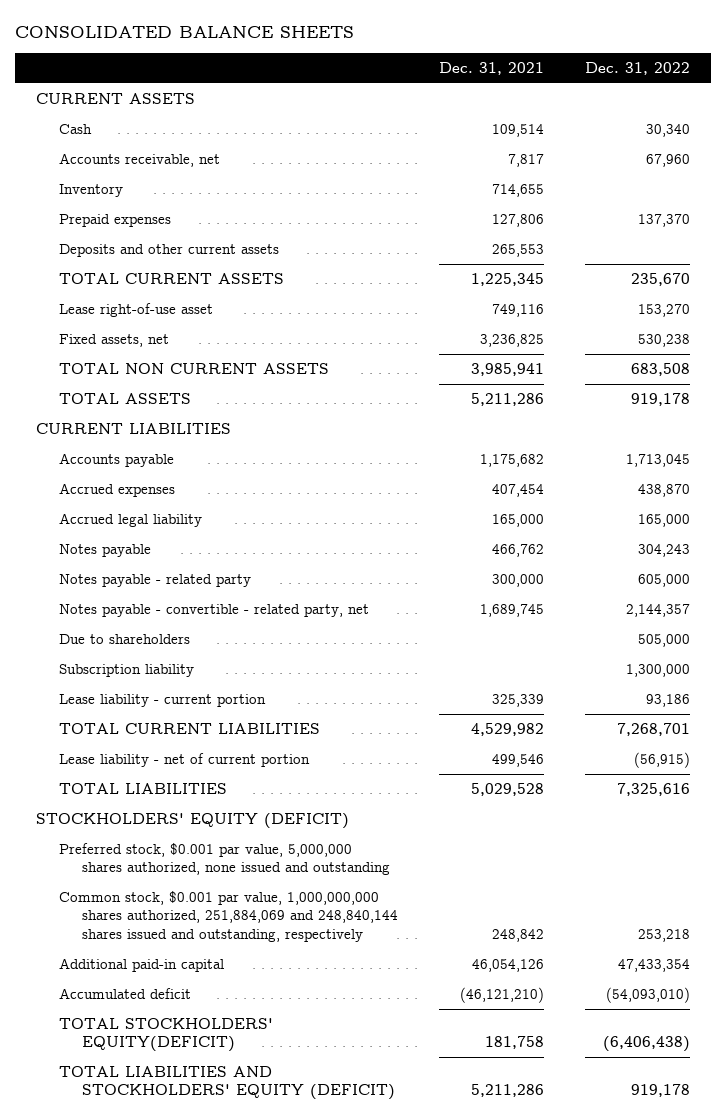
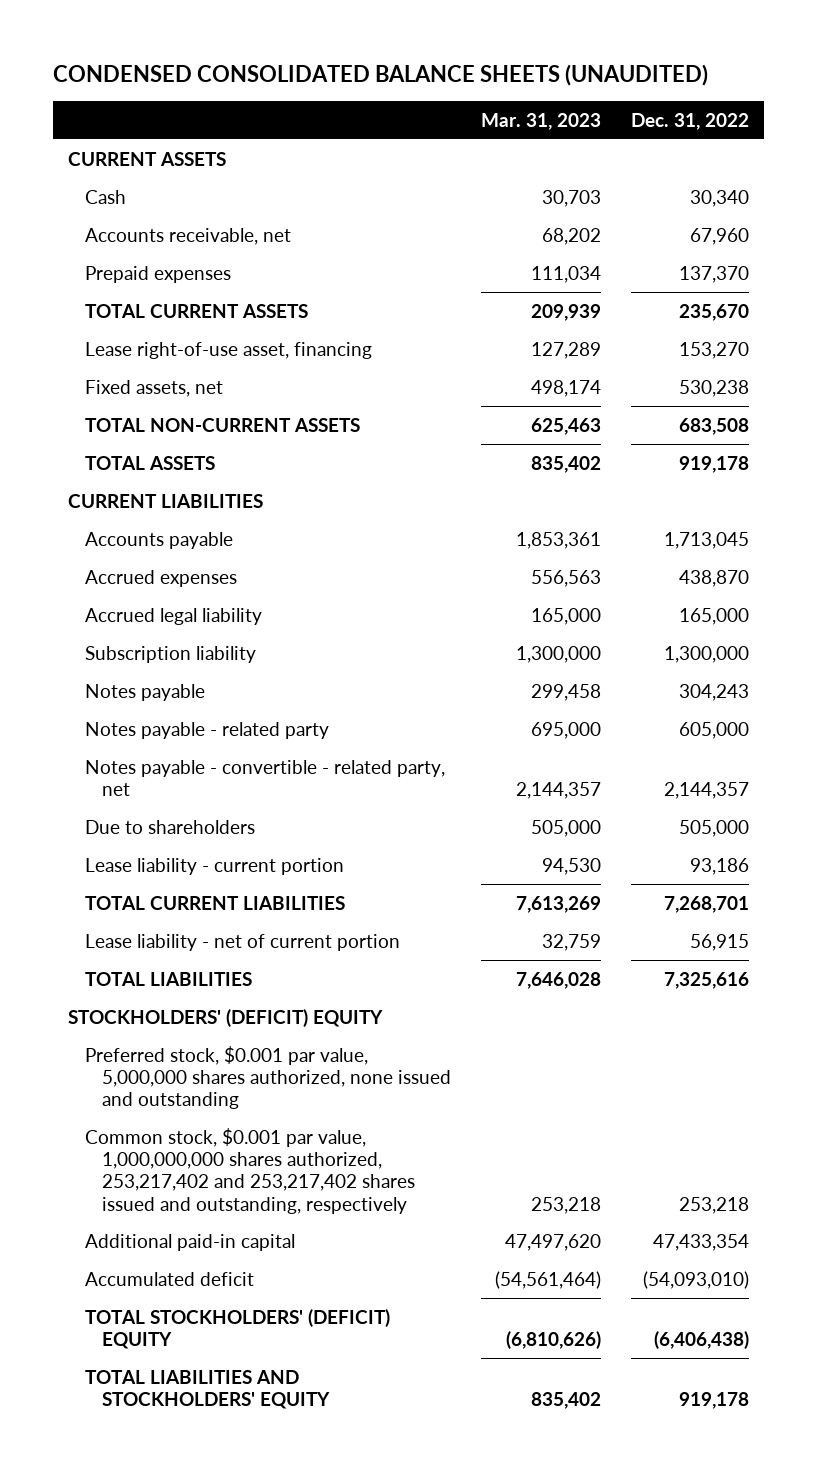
- CONSOLIDATED BALANCE SHEETS
+ CONDENSED CONSOLIDATED BALANCE SHEETS (UNAUDITED)
- | Dec. 31, 2021 | Dec. 31, 2022
+ | Mar. 31, 2023 | Dec. 31, 2022
- Inventory | 714,655 |
- Deposits and other current assets | 265,553 |
- Lease right-of-use asset | 749,116 | 153,270
+ Lease right-of-use asset, financing | 127,289 | 153,270
- TOTAL NON CURRENT ASSETS | 3,985,941 | 683,508
+ TOTAL NON-CURRENT ASSETS | 625,463 | 683,508
moved up: Subscription liability | 1,300,000 | 1,300,000
- Lease liability - net of current portion | 499,546 | (56,915)
+ Lease liability - net of current portion | 32,759 | 56,915
- STOCKHOLDERS' EQUITY (DEFICIT)
+ STOCKHOLDERS' (DEFICIT) EQUITY
- Common stock, $0.001 par value, 1,000,000,000 shares authorized, 251,884,069 and 248,840,144 shares issued and outstanding, respectively | 248,842 | 253,218
+ Common stock, $0.001 par value, 1,000,000,000 shares authorized, 253,217,402 and 253,217,402 shares issued and outstanding, respectively | 253,218 | 253,218
- TOTAL STOCKHOLDERS' EQUITY(DEFICIT) | 181,758 | (6,406,438)
- TOTAL LIABILITIES AND STOCKHOLDERS' EQUITY (DEFICIT) | 5,211,286 | 919,178
+ TOTAL STOCKHOLDERS' (DEFICIT) EQUITY | (6,810,626) | (6,406,438)
+ TOTAL LIABILITIES AND STOCKHOLDERS' EQUITY | 835,402 | 919,178

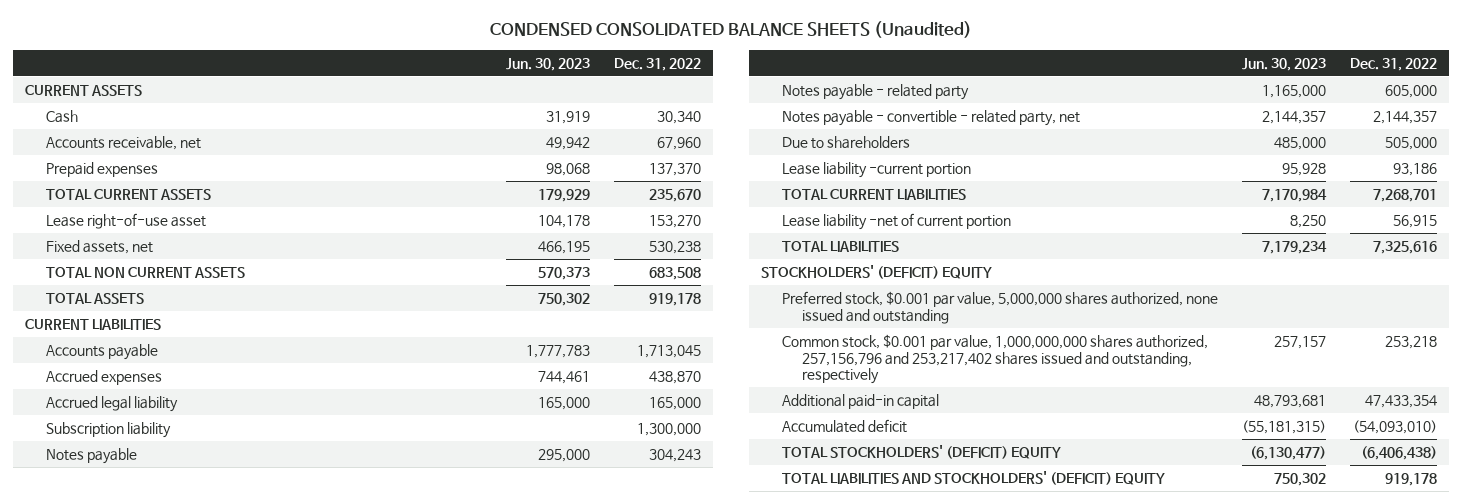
- CONDENSED CONSOLIDATED BALANCE SHEETS (UNAUDITED)
+ CONDENSED CONSOLIDATED BALANCE SHEETS (Unaudited)
- | Mar. 31, 2023 | Dec. 31, 2022
+ | Jun. 30, 2023 | Dec. 31, 2022
- Lease right-of-use asset, financing | 127,289 | 153,270
+ Lease right-of-use asset | 104,178 | 153,270
- TOTAL NON-CURRENT ASSETS | 625,463 | 683,508
+ TOTAL NON CURRENT ASSETS | 570,373 | 683,508
- Lease liability - current portion | 94,530 | 93,186
+ Lease liability -current portion | 95,928 | 93,186
- Lease liability - net of current portion | 32,759 | 56,915
+ Lease liability -net of current portion | 8,250 | 56,915
- Common stock, $0.001 par value, 1,000,000,000 shares authorized, 253,217,402 and 253,217,402 shares issued and outstanding, respectively | 253,218 | 253,218
+ Common stock, $0.001 par value, 1,000,000,000 shares authorized, 257,156,796 and 253,217,402 shares issued and outstanding, respectively | 257,157 | 253,218
- TOTAL LIABILITIES AND STOCKHOLDERS' EQUITY | 835,402 | 919,178
+ TOTAL LIABILITIES AND STOCKHOLDERS' (DEFICIT) EQUITY | 750,302 | 919,178

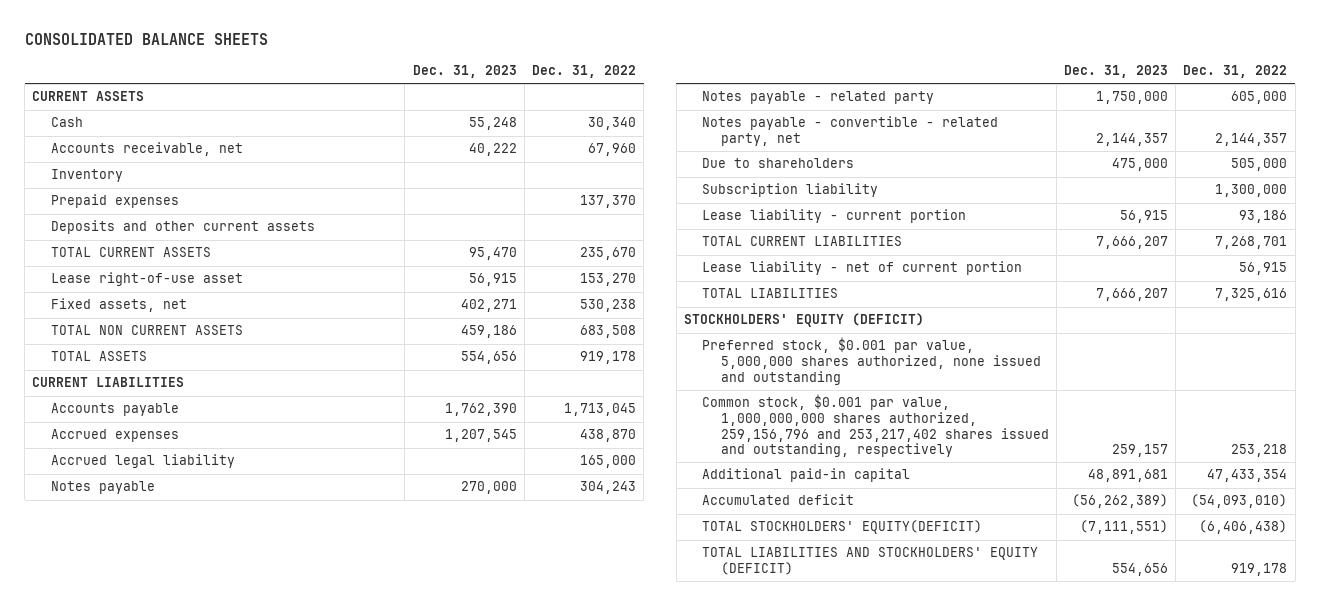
- CONDENSED CONSOLIDATED BALANCE SHEETS (Unaudited)
+ CONSOLIDATED BALANCE SHEETS
- | Jun. 30, 2023 | Dec. 31, 2022
+ | Dec. 31, 2023 | Dec. 31, 2022
+ Inventory
+ Deposits and other current assets
- Lease liability -current portion | 95,928 | 93,186
moved down: Subscription liability | | 1,300,000
+ Lease liability - current portion | 56,915 | 93,186
- Lease liability -net of current portion | 8,250 | 56,915
+ Lease liability - net of current portion | | 56,915
- STOCKHOLDERS' (DEFICIT) EQUITY
+ STOCKHOLDERS' EQUITY (DEFICIT)
- Common stock, $0.001 par value, 1,000,000,000 shares authorized, 257,156,796 and 253,217,402 shares issued and outstanding, respectively | 257,157 | 253,218
+ Common stock, $0.001 par value, 1,000,000,000 shares authorized, 259,156,796 and 253,217,402 shares issued and outstanding, respectively | 259,157 | 253,218
- TOTAL STOCKHOLDERS' (DEFICIT) EQUITY | (6,130,477) | (6,406,438)
- TOTAL LIABILITIES AND STOCKHOLDERS' (DEFICIT) EQUITY | 750,302 | 919,178
+ TOTAL STOCKHOLDERS' EQUITY(DEFICIT) | (7,111,551) | (6,406,438)
+ TOTAL LIABILITIES AND STOCKHOLDERS' EQUITY (DEFICIT) | 554,656 | 919,178

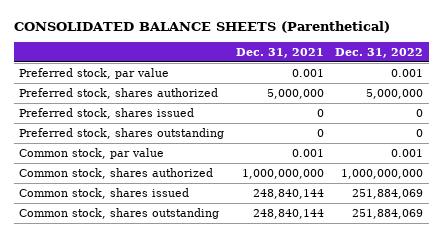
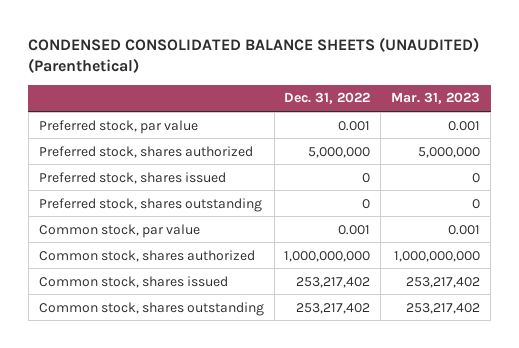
- CONSOLIDATED BALANCE SHEETS (Parenthetical)
+ CONDENSED CONSOLIDATED BALANCE SHEETS (UNAUDITED) (Parenthetical)
- | Dec. 31, 2021 | Dec. 31, 2022
+ | Dec. 31, 2022 | Mar. 31, 2023
- Common stock, shares issued | 248,840,144 | 251,884,069
- Common stock, shares outstanding | 248,840,144 | 251,884,069
+ Common stock, shares issued | 253,217,402 | 253,217,402
+ Common stock, shares outstanding | 253,217,402 | 253,217,402

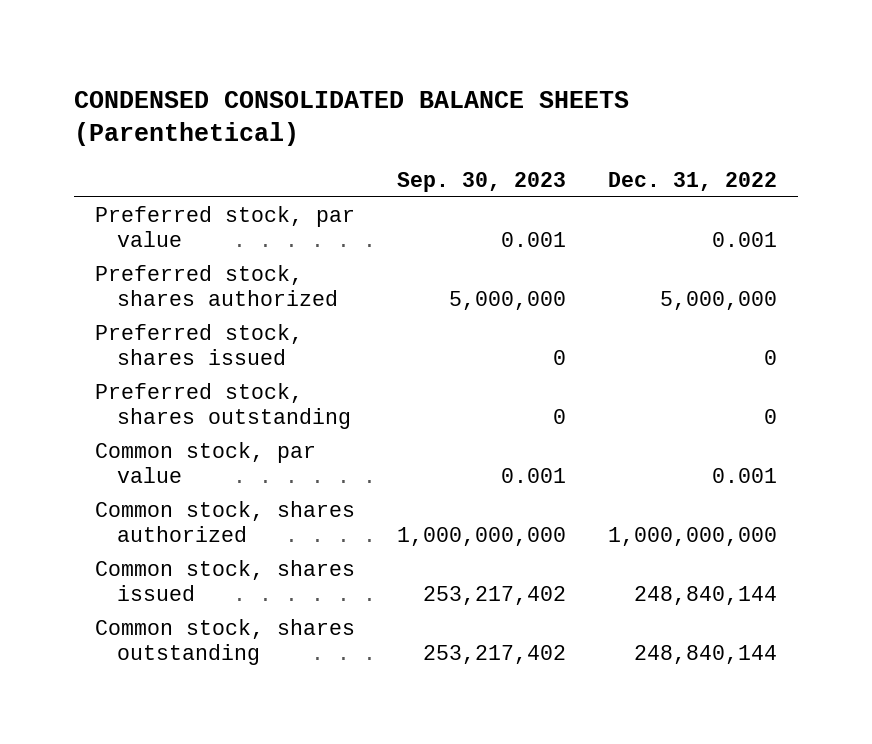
- CONDENSED CONSOLIDATED BALANCE SHEETS (UNAUDITED) (Parenthetical)
+ CONDENSED CONSOLIDATED BALANCE SHEETS (Parenthetical)
- | Dec. 31, 2022 | Mar. 31, 2023
+ | Sep. 30, 2023 | Dec. 31, 2022
- Common stock, shares issued | 253,217,402 | 253,217,402
- Common stock, shares outstanding | 253,217,402 | 253,217,402
+ Common stock, shares issued | 253,217,402 | 248,840,144
+ Common stock, shares outstanding | 253,217,402 | 248,840,144

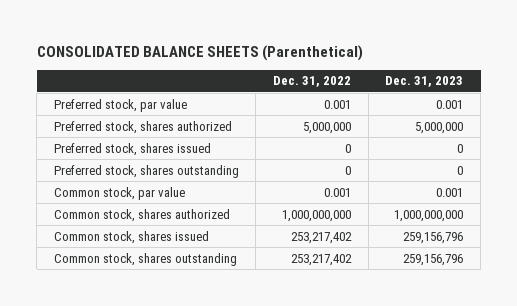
- CONDENSED CONSOLIDATED BALANCE SHEETS (Parenthetical)
+ CONSOLIDATED BALANCE SHEETS (Parenthetical)
- | Sep. 30, 2023 | Dec. 31, 2022
+ | Dec. 31, 2022 | Dec. 31, 2023
- Common stock, shares issued | 253,217,402 | 248,840,144
- Common stock, shares outstanding | 253,217,402 | 248,840,144
+ Common stock, shares issued | 253,217,402 | 259,156,796
+ Common stock, shares outstanding | 253,217,402 | 259,156,796

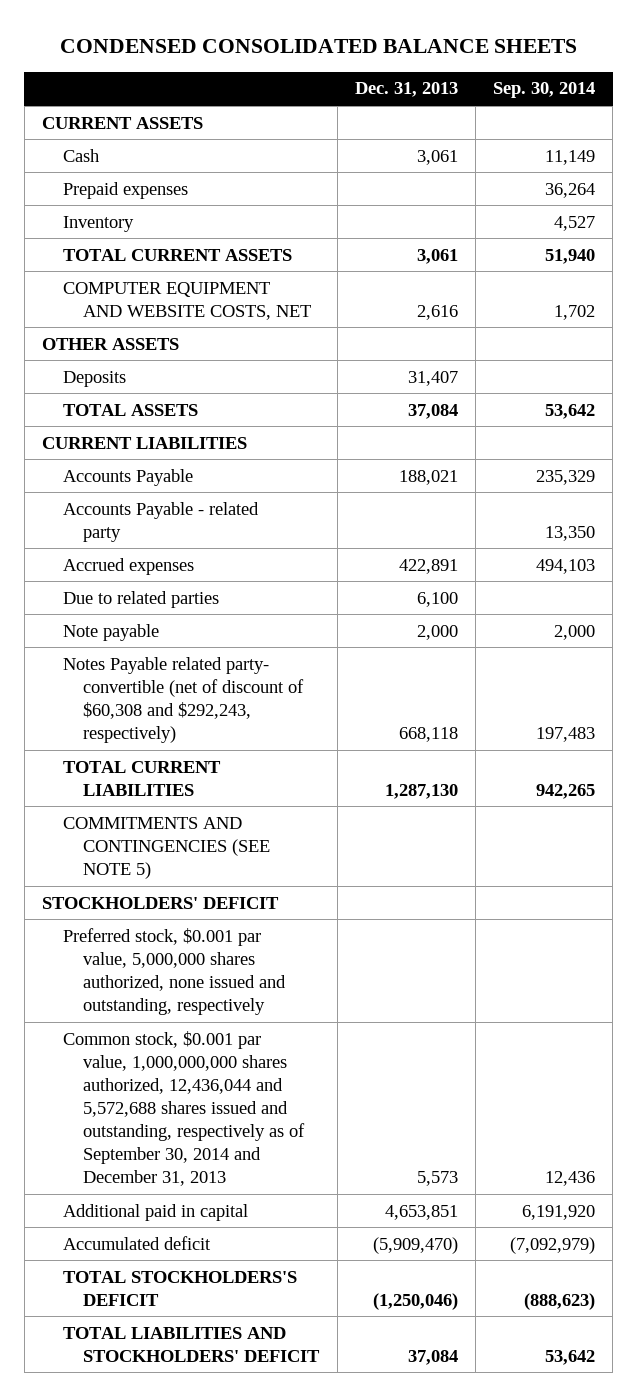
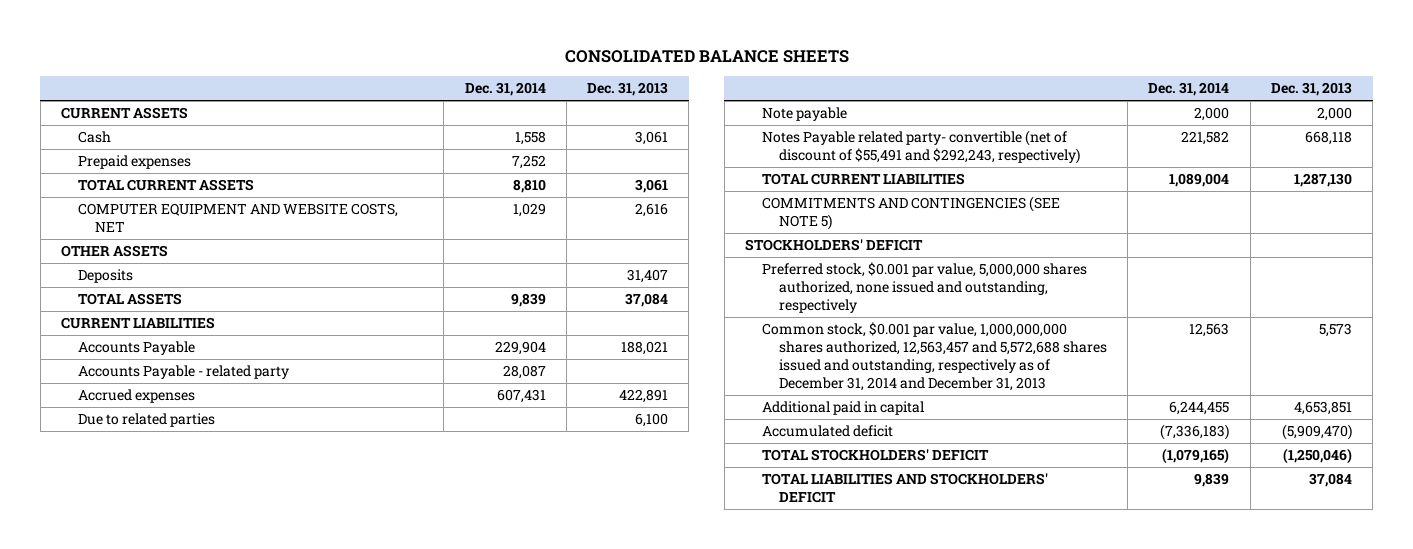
- CONDENSED CONSOLIDATED BALANCE SHEETS
+ CONSOLIDATED BALANCE SHEETS
- | Dec. 31, 2013 | Sep. 30, 2014
+ | Dec. 31, 2014 | Dec. 31, 2013
- Inventory | | 4,527
- Notes Payable related party- convertible (net of discount of $60,308 and $292,243, respectively) | 668,118 | 197,483
+ Notes Payable related party- convertible (net of discount of $55,491 and $292,243, respectively) | 221,582 | 668,118
- Common stock, $0.001 par value, 1,000,000,000 shares authorized, 12,436,044 and 5,572,688 shares issued and outstanding, respectively as of September 30, 2014 and December 31, 2013 | 5,573 | 12,436
+ Common stock, $0.001 par value, 1,000,000,000 shares authorized, 12,563,457 and 5,572,688 shares issued and outstanding, respectively as of December 31, 2014 and December 31, 2013 | 12,563 | 5,573
- TOTAL STOCKHOLDERS'S DEFICIT | (1,250,046) | (888,623)
+ TOTAL STOCKHOLDERS' DEFICIT | (1,079,165) | (1,250,046)

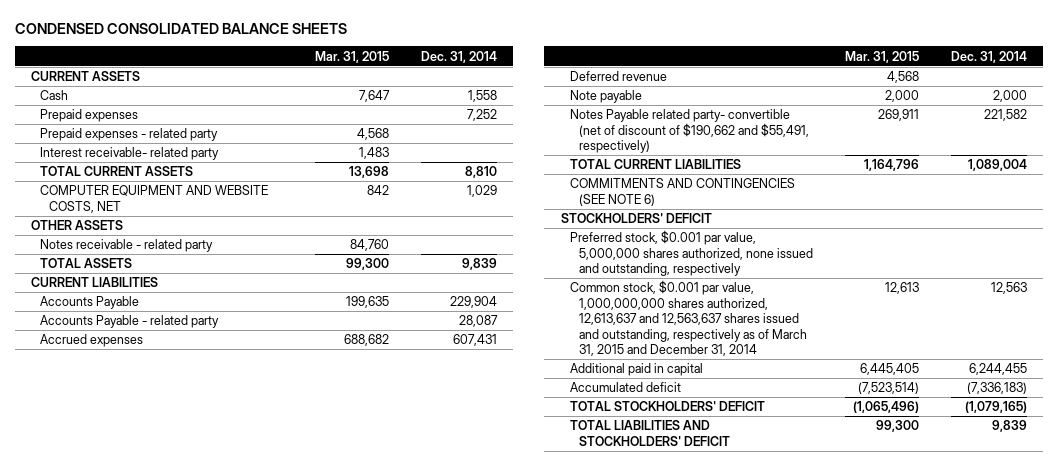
- CONSOLIDATED BALANCE SHEETS
+ CONDENSED CONSOLIDATED BALANCE SHEETS
- | Dec. 31, 2014 | Dec. 31, 2013
+ | Mar. 31, 2015 | Dec. 31, 2014
+ Prepaid expenses - related party | 4,568 |
+ Interest receivable- related party | 1,483 |
- Deposits | | 31,407
+ Notes receivable - related party | 84,760 |
- Due to related parties | | 6,100
+ Deferred revenue | 4,568 |
- Notes Payable related party- convertible (net of discount of $55,491 and $292,243, respectively) | 221,582 | 668,118
+ Notes Payable related party- convertible (net of discount of $190,662 and $55,491, respectively) | 269,911 | 221,582
- COMMITMENTS AND CONTINGENCIES (SEE NOTE 5)
+ COMMITMENTS AND CONTINGENCIES (SEE NOTE 6)
- Common stock, $0.001 par value, 1,000,000,000 shares authorized, 12,563,457 and 5,572,688 shares issued and outstanding, respectively as of December 31, 2014 and December 31, 2013 | 12,563 | 5,573
+ Common stock, $0.001 par value, 1,000,000,000 shares authorized, 12,613,637 and 12,563,637 shares issued and outstanding, respectively as of March 31, 2015 and December 31, 2014 | 12,613 | 12,563

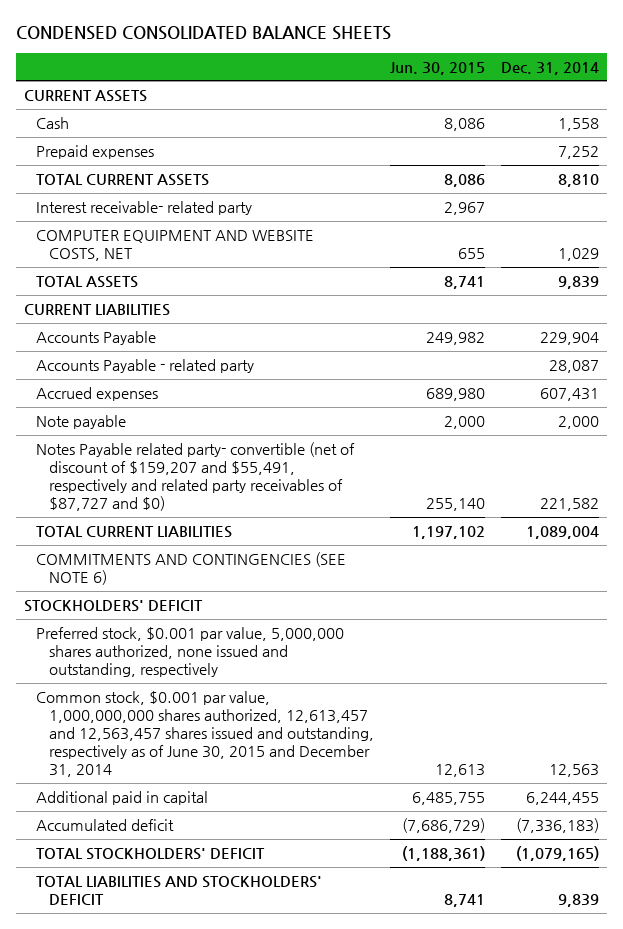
- | Mar. 31, 2015 | Dec. 31, 2014
+ | Jun. 30, 2015 | Dec. 31, 2014
- Prepaid expenses - related party | 4,568 |
moved down: Interest receivable- related party | 2,967 |
- OTHER ASSETS
- Notes receivable - related party | 84,760 |
- Deferred revenue | 4,568 |
- Notes Payable related party- convertible (net of discount of $190,662 and $55,491, respectively) | 269,911 | 221,582
+ Notes Payable related party- convertible (net of discount of $159,207 and $55,491, respectively and related party receivables of $87,727 and $0) | 255,140 | 221,582
- Common stock, $0.001 par value, 1,000,000,000 shares authorized, 12,613,637 and 12,563,637 shares issued and outstanding, respectively as of March 31, 2015 and December 31, 2014 | 12,613 | 12,563
+ Common stock, $0.001 par value, 1,000,000,000 shares authorized, 12,613,457 and 12,563,457 shares issued and outstanding, respectively as of June 30, 2015 and December 31, 2014 | 12,613 | 12,563

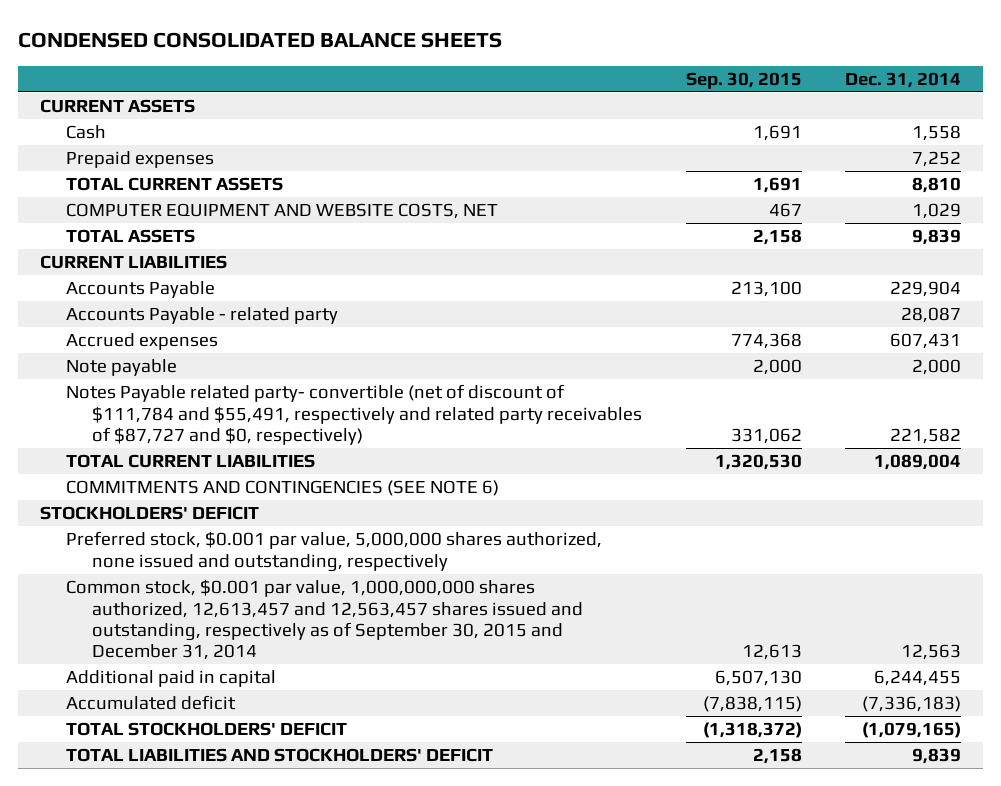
- | Jun. 30, 2015 | Dec. 31, 2014
+ | Sep. 30, 2015 | Dec. 31, 2014
- Interest receivable- related party | 2,967 |
- Notes Payable related party- convertible (net of discount of $159,207 and $55,491, respectively and related party receivables of $87,727 and $0) | 255,140 | 221,582
+ Notes Payable related party- convertible (net of discount of $111,784 and $55,491, respectively and related party receivables of $87,727 and $0, respectively) | 331,062 | 221,582
- Common stock, $0.001 par value, 1,000,000,000 shares authorized, 12,613,457 and 12,563,457 shares issued and outstanding, respectively as of June 30, 2015 and December 31, 2014 | 12,613 | 12,563
+ Common stock, $0.001 par value, 1,000,000,000 shares authorized, 12,613,457 and 12,563,457 shares issued and outstanding, respectively as of September 30, 2015 and December 31, 2014 | 12,613 | 12,563

